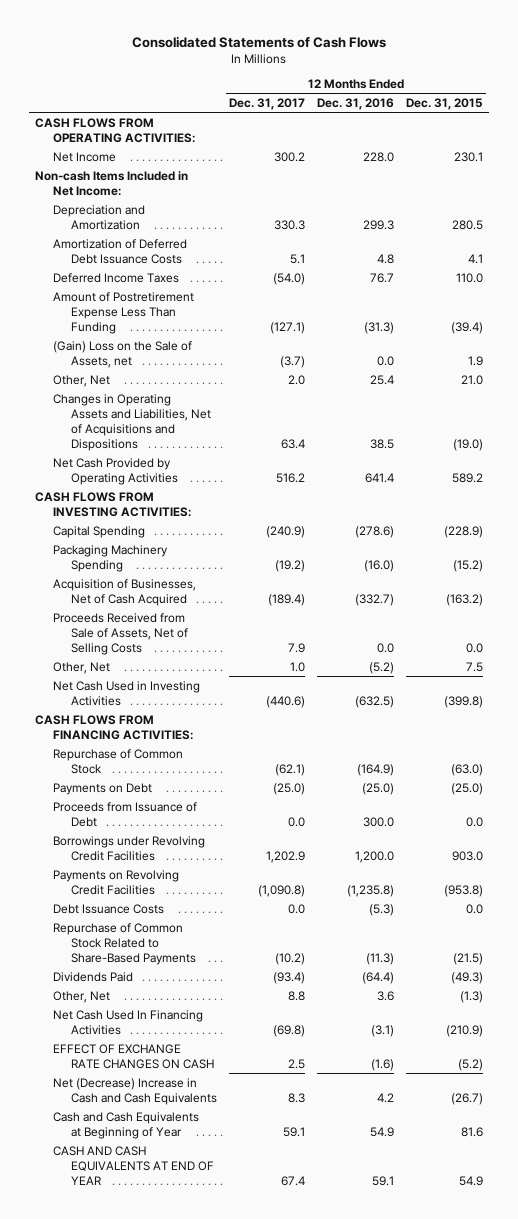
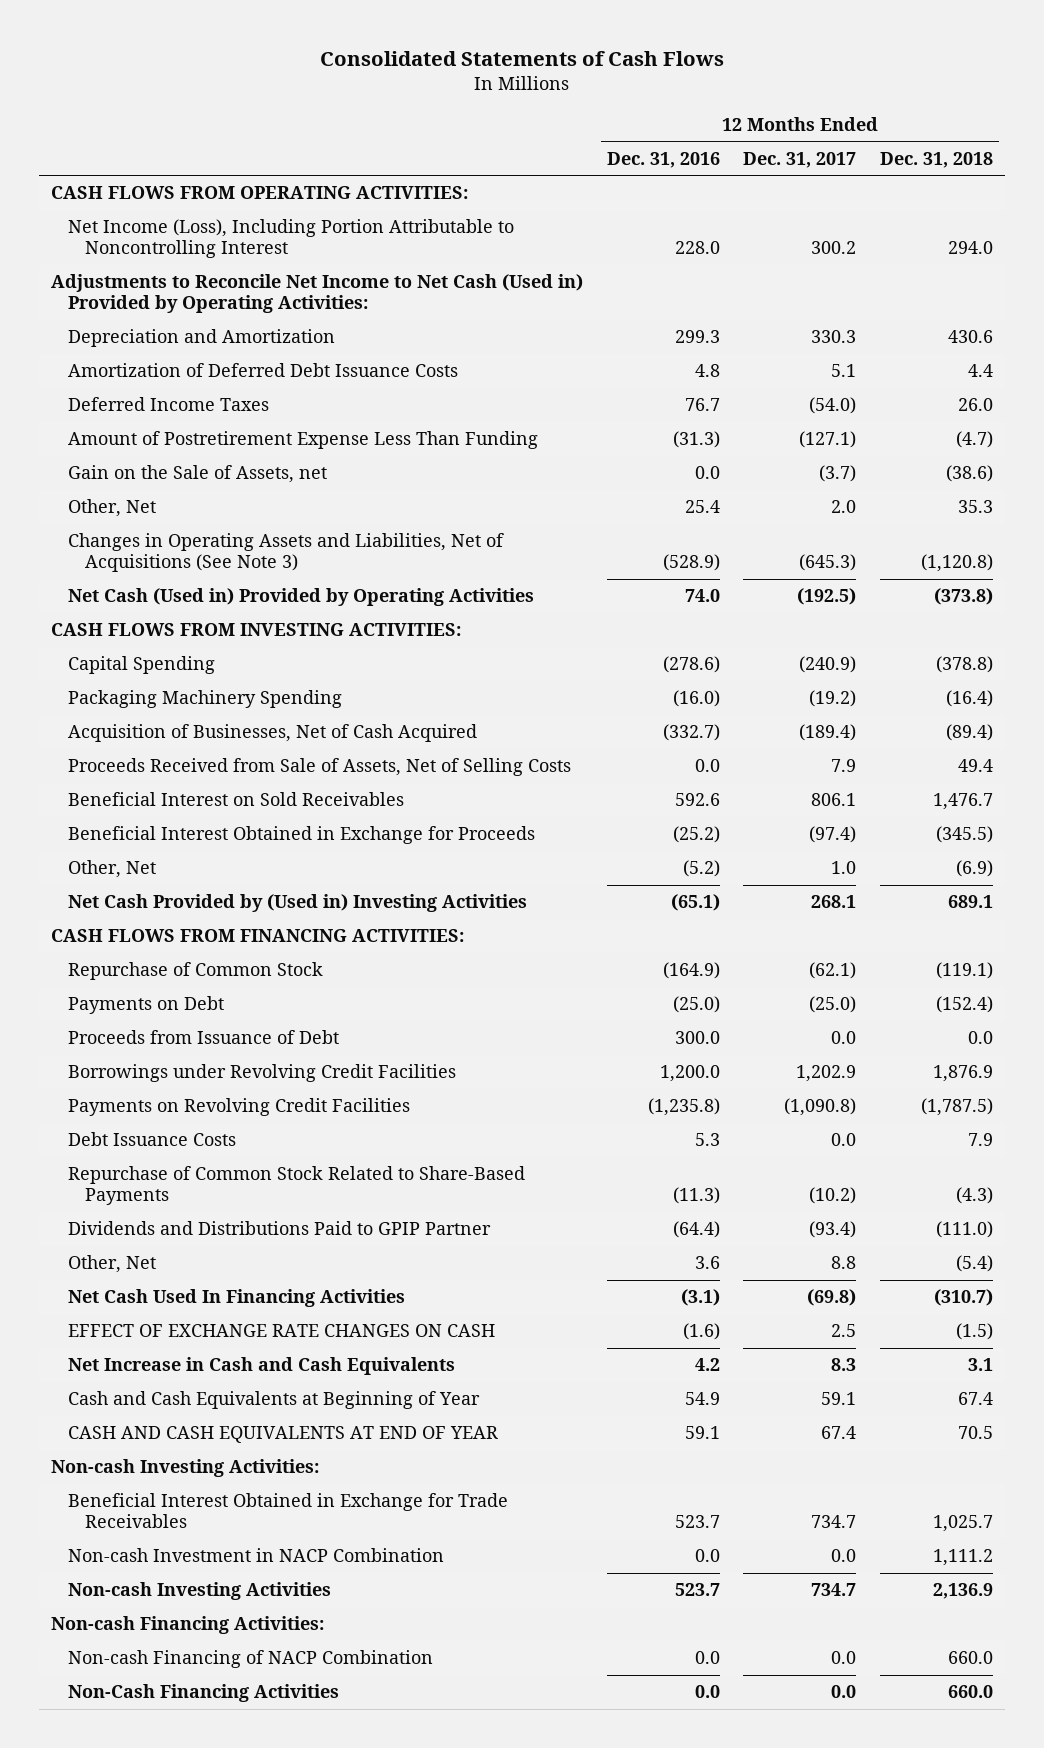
- | 12 Months Ended Dec. 31, 2017 | 12 Months Ended Dec. 31, 2016 | 12 Months Ended Dec. 31, 2015
+ | 12 Months Ended Dec. 31, 2016 | 12 Months Ended Dec. 31, 2017 | 12 Months Ended Dec. 31, 2018
- Net Income | 300.2 | 228.0 | 230.1
- Non-cash Items Included in Net Income:
+ Net Income (Loss), Including Portion Attributable to Noncontrolling Interest | 228.0 | 300.2 | 294.0
+ Adjustments to Reconcile Net Income to Net Cash (Used in) Provided by Operating Activities:
- (Gain) Loss on the Sale of Assets, net | (3.7) | 0.0 | 1.9
+ Gain on the Sale of Assets, net | 0.0 | (3.7) | (38.6)
- Changes in Operating Assets and Liabilities, Net of Acquisitions and Dispositions | 63.4 | 38.5 | (19.0)
- Net Cash Provided by Operating Activities | 516.2 | 641.4 | 589.2
+ Changes in Operating Assets and Liabilities, Net of Acquisitions (See Note 3) | (528.9) | (645.3) | (1,120.8)
+ Net Cash (Used in) Provided by Operating Activities | 74.0 | (192.5) | (373.8)
+ Beneficial Interest on Sold Receivables | 592.6 | 806.1 | 1,476.7
+ Beneficial Interest Obtained in Exchange for Proceeds | (25.2) | (97.4) | (345.5)
- Net Cash Used in Investing Activities | (440.6) | (632.5) | (399.8)
+ Net Cash Provided by (Used in) Investing Activities | (65.1) | 268.1 | 689.1
- Debt Issuance Costs | 0.0 | (5.3) | 0.0
+ Debt Issuance Costs | 5.3 | 0.0 | 7.9
- Dividends Paid | (93.4) | (64.4) | (49.3)
+ Dividends and Distributions Paid to GPIP Partner | (64.4) | (93.4) | (111.0)
- Net (Decrease) Increase in Cash and Cash Equivalents | 8.3 | 4.2 | (26.7)
+ Net Increase in Cash and Cash Equivalents | 4.2 | 8.3 | 3.1
+ Non-cash Investing Activities:
+ Beneficial Interest Obtained in Exchange for Trade Receivables | 523.7 | 734.7 | 1,025.7
+ Non-cash Investment in NACP Combination | 0.0 | 0.0 | 1,111.2
+ Non-cash Investing Activities | 523.7 | 734.7 | 2,136.9
+ Non-cash Financing Activities:
+ Non-cash Financing of NACP Combination | 0.0 | 0.0 | 660.0
+ Non-Cash Financing Activities | 0.0 | 0.0 | 660.0

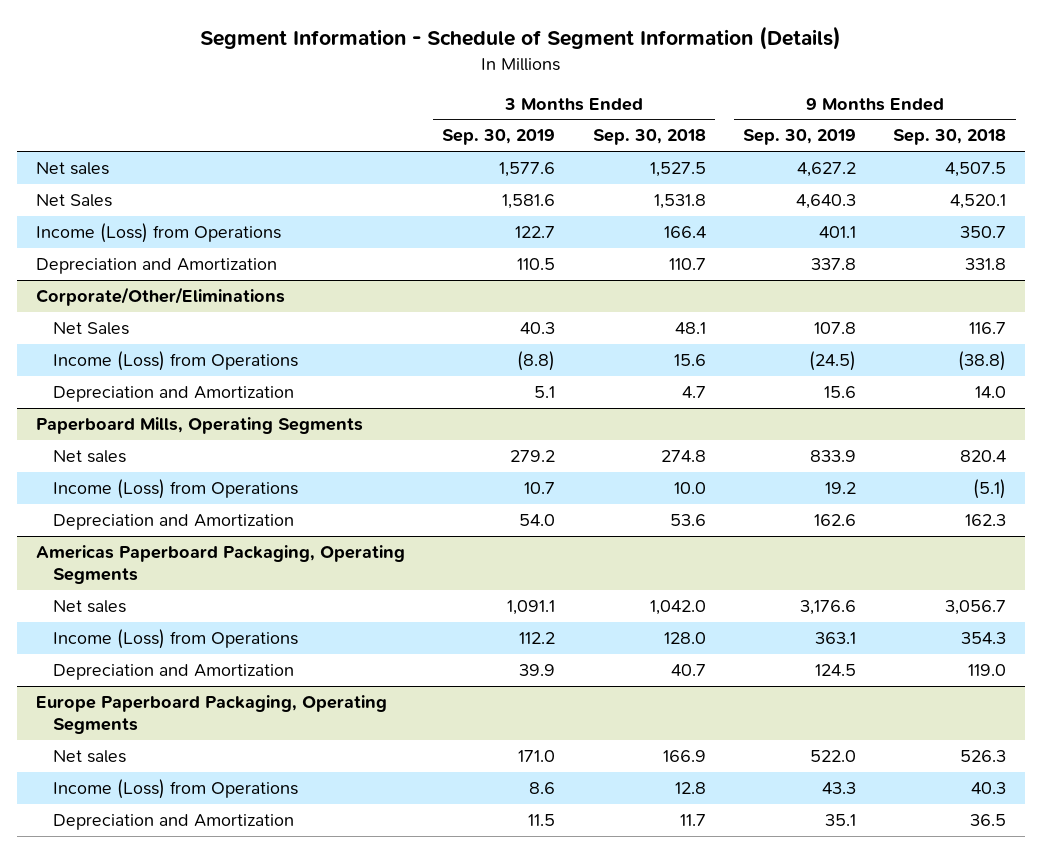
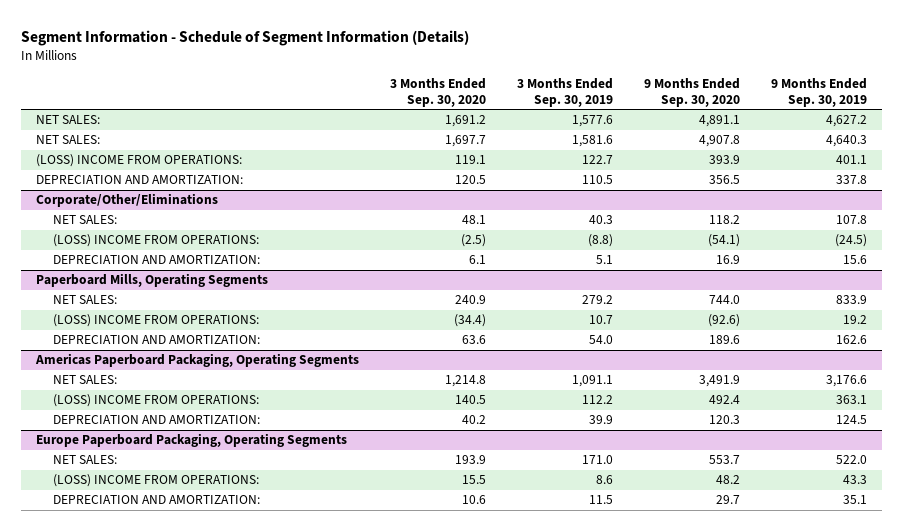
- | 3 Months Ended Sep. 30, 2019 | 3 Months Ended Sep. 30, 2018 | 9 Months Ended Sep. 30, 2019 | 9 Months Ended Sep. 30, 2018
+ | 3 Months Ended Sep. 30, 2020 | 3 Months Ended Sep. 30, 2019 | 9 Months Ended Sep. 30, 2020 | 9 Months Ended Sep. 30, 2019
- Net sales | 1,577.6 | 1,527.5 | 4,627.2 | 4,507.5
- Net Sales | 1,581.6 | 1,531.8 | 4,640.3 | 4,520.1
- Income (Loss) from Operations | 122.7 | 166.4 | 401.1 | 350.7
- Depreciation and Amortization | 110.5 | 110.7 | 337.8 | 331.8
+ NET SALES: | 1,691.2 | 1,577.6 | 4,891.1 | 4,627.2
+ NET SALES: | 1,697.7 | 1,581.6 | 4,907.8 | 4,640.3
+ (LOSS) INCOME FROM OPERATIONS: | 119.1 | 122.7 | 393.9 | 401.1
+ DEPRECIATION AND AMORTIZATION: | 120.5 | 110.5 | 356.5 | 337.8
@ Corporate/Other/Eliminations
- Net Sales | 40.3 | 48.1 | 107.8 | 116.7
- Income (Loss) from Operations | (8.8) | 15.6 | (24.5) | (38.8)
- Depreciation and Amortization | 5.1 | 4.7 | 15.6 | 14.0
+ NET SALES: | 48.1 | 40.3 | 118.2 | 107.8
+ (LOSS) INCOME FROM OPERATIONS: | (2.5) | (8.8) | (54.1) | (24.5)
+ DEPRECIATION AND AMORTIZATION: | 6.1 | 5.1 | 16.9 | 15.6
@ Paperboard Mills, Operating Segments
- Net sales | 279.2 | 274.8 | 833.9 | 820.4
- Income (Loss) from Operations | 10.7 | 10.0 | 19.2 | (5.1)
- Depreciation and Amortization | 54.0 | 53.6 | 162.6 | 162.3
+ NET SALES: | 240.9 | 279.2 | 744.0 | 833.9
+ (LOSS) INCOME FROM OPERATIONS: | (34.4) | 10.7 | (92.6) | 19.2
+ DEPRECIATION AND AMORTIZATION: | 63.6 | 54.0 | 189.6 | 162.6
@ Americas Paperboard Packaging, Operating Segments
- Net sales | 1,091.1 | 1,042.0 | 3,176.6 | 3,056.7
- Income (Loss) from Operations | 112.2 | 128.0 | 363.1 | 354.3
- Depreciation and Amortization | 39.9 | 40.7 | 124.5 | 119.0
+ NET SALES: | 1,214.8 | 1,091.1 | 3,491.9 | 3,176.6
+ (LOSS) INCOME FROM OPERATIONS: | 140.5 | 112.2 | 492.4 | 363.1
+ DEPRECIATION AND AMORTIZATION: | 40.2 | 39.9 | 120.3 | 124.5
@ Europe Paperboard Packaging, Operating Segments
- Net sales | 171.0 | 166.9 | 522.0 | 526.3
- Income (Loss) from Operations | 8.6 | 12.8 | 43.3 | 40.3
- Depreciation and Amortization | 11.5 | 11.7 | 35.1 | 36.5
+ NET SALES: | 193.9 | 171.0 | 553.7 | 522.0
+ (LOSS) INCOME FROM OPERATIONS: | 15.5 | 8.6 | 48.2 | 43.3
+ DEPRECIATION AND AMORTIZATION: | 10.6 | 11.5 | 29.7 | 35.1

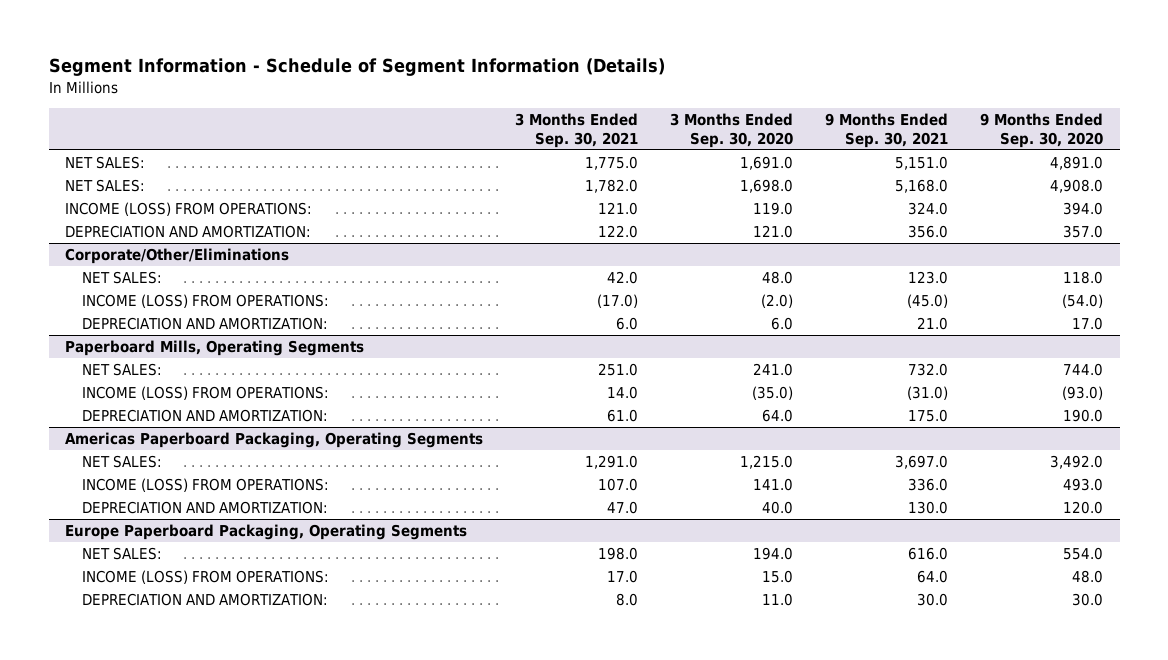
- | 3 Months Ended Sep. 30, 2020 | 3 Months Ended Sep. 30, 2019 | 9 Months Ended Sep. 30, 2020 | 9 Months Ended Sep. 30, 2019
+ | 3 Months Ended Sep. 30, 2021 | 3 Months Ended Sep. 30, 2020 | 9 Months Ended Sep. 30, 2021 | 9 Months Ended Sep. 30, 2020
- NET SALES: | 1,691.2 | 1,577.6 | 4,891.1 | 4,627.2
- NET SALES: | 1,697.7 | 1,581.6 | 4,907.8 | 4,640.3
- (LOSS) INCOME FROM OPERATIONS: | 119.1 | 122.7 | 393.9 | 401.1
- DEPRECIATION AND AMORTIZATION: | 120.5 | 110.5 | 356.5 | 337.8
+ NET SALES: | 1,775.0 | 1,691.0 | 5,151.0 | 4,891.0
+ NET SALES: | 1,782.0 | 1,698.0 | 5,168.0 | 4,908.0
+ INCOME (LOSS) FROM OPERATIONS: | 121.0 | 119.0 | 324.0 | 394.0
+ DEPRECIATION AND AMORTIZATION: | 122.0 | 121.0 | 356.0 | 357.0
@ Corporate/Other/Eliminations
- NET SALES: | 48.1 | 40.3 | 118.2 | 107.8
- (LOSS) INCOME FROM OPERATIONS: | (2.5) | (8.8) | (54.1) | (24.5)
- DEPRECIATION AND AMORTIZATION: | 6.1 | 5.1 | 16.9 | 15.6
+ NET SALES: | 42.0 | 48.0 | 123.0 | 118.0
+ INCOME (LOSS) FROM OPERATIONS: | (17.0) | (2.0) | (45.0) | (54.0)
+ DEPRECIATION AND AMORTIZATION: | 6.0 | 6.0 | 21.0 | 17.0
@ Paperboard Mills, Operating Segments
- NET SALES: | 240.9 | 279.2 | 744.0 | 833.9
- (LOSS) INCOME FROM OPERATIONS: | (34.4) | 10.7 | (92.6) | 19.2
- DEPRECIATION AND AMORTIZATION: | 63.6 | 54.0 | 189.6 | 162.6
+ NET SALES: | 251.0 | 241.0 | 732.0 | 744.0
+ INCOME (LOSS) FROM OPERATIONS: | 14.0 | (35.0) | (31.0) | (93.0)
+ DEPRECIATION AND AMORTIZATION: | 61.0 | 64.0 | 175.0 | 190.0
@ Americas Paperboard Packaging, Operating Segments
- NET SALES: | 1,214.8 | 1,091.1 | 3,491.9 | 3,176.6
- (LOSS) INCOME FROM OPERATIONS: | 140.5 | 112.2 | 492.4 | 363.1
- DEPRECIATION AND AMORTIZATION: | 40.2 | 39.9 | 120.3 | 124.5
+ NET SALES: | 1,291.0 | 1,215.0 | 3,697.0 | 3,492.0
+ INCOME (LOSS) FROM OPERATIONS: | 107.0 | 141.0 | 336.0 | 493.0
+ DEPRECIATION AND AMORTIZATION: | 47.0 | 40.0 | 130.0 | 120.0
@ Europe Paperboard Packaging, Operating Segments
- NET SALES: | 193.9 | 171.0 | 553.7 | 522.0
- (LOSS) INCOME FROM OPERATIONS: | 15.5 | 8.6 | 48.2 | 43.3
- DEPRECIATION AND AMORTIZATION: | 10.6 | 11.5 | 29.7 | 35.1
+ NET SALES: | 198.0 | 194.0 | 616.0 | 554.0
+ INCOME (LOSS) FROM OPERATIONS: | 17.0 | 15.0 | 64.0 | 48.0
+ DEPRECIATION AND AMORTIZATION: | 8.0 | 11.0 | 30.0 | 30.0

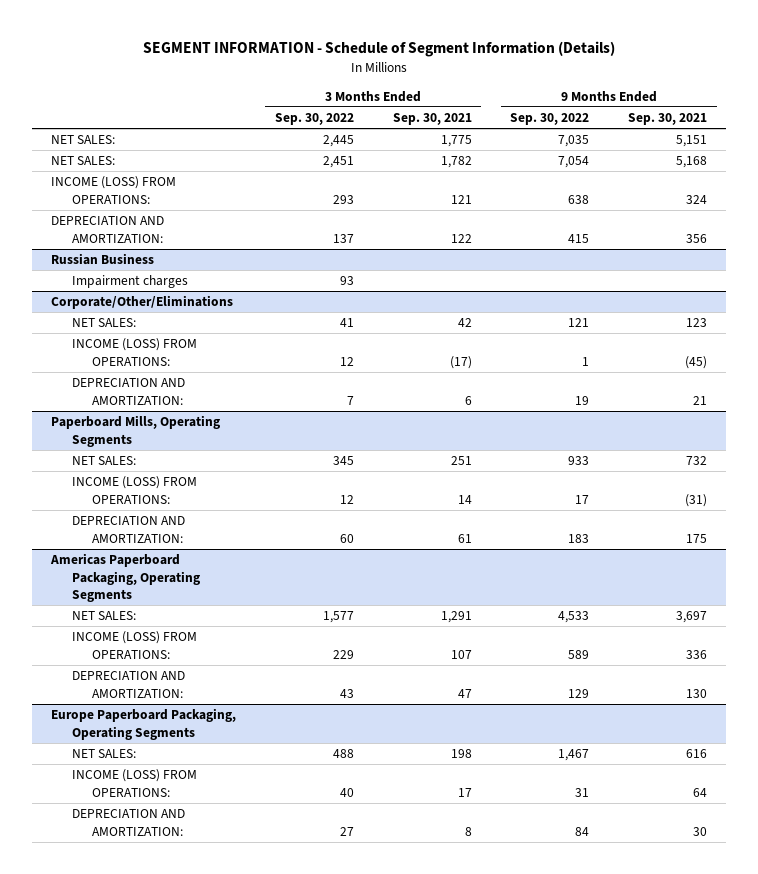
- Segment Information - Schedule of Segment Information (Details)
+ SEGMENT INFORMATION - Schedule of Segment Information (Details)
- | 3 Months Ended Sep. 30, 2021 | 3 Months Ended Sep. 30, 2020 | 9 Months Ended Sep. 30, 2021 | 9 Months Ended Sep. 30, 2020
+ | 3 Months Ended Sep. 30, 2022 | 3 Months Ended Sep. 30, 2021 | 9 Months Ended Sep. 30, 2022 | 9 Months Ended Sep. 30, 2021
- NET SALES: | 1,775.0 | 1,691.0 | 5,151.0 | 4,891.0
- NET SALES: | 1,782.0 | 1,698.0 | 5,168.0 | 4,908.0
- INCOME (LOSS) FROM OPERATIONS: | 121.0 | 119.0 | 324.0 | 394.0
- DEPRECIATION AND AMORTIZATION: | 122.0 | 121.0 | 356.0 | 357.0
+ NET SALES: | 2,445 | 1,775 | 7,035 | 5,151
+ NET SALES: | 2,451 | 1,782 | 7,054 | 5,168
+ INCOME (LOSS) FROM OPERATIONS: | 293 | 121 | 638 | 324
+ DEPRECIATION AND AMORTIZATION: | 137 | 122 | 415 | 356
+ Russian Business
+ Impairment charges | 93 | | |
@ Corporate/Other/Eliminations
- NET SALES: | 42.0 | 48.0 | 123.0 | 118.0
- INCOME (LOSS) FROM OPERATIONS: | (17.0) | (2.0) | (45.0) | (54.0)
- DEPRECIATION AND AMORTIZATION: | 6.0 | 6.0 | 21.0 | 17.0
+ NET SALES: | 41 | 42 | 121 | 123
+ INCOME (LOSS) FROM OPERATIONS: | 12 | (17) | 1 | (45)
+ DEPRECIATION AND AMORTIZATION: | 7 | 6 | 19 | 21
@ Paperboard Mills, Operating Segments
- NET SALES: | 251.0 | 241.0 | 732.0 | 744.0
- INCOME (LOSS) FROM OPERATIONS: | 14.0 | (35.0) | (31.0) | (93.0)
- DEPRECIATION AND AMORTIZATION: | 61.0 | 64.0 | 175.0 | 190.0
+ NET SALES: | 345 | 251 | 933 | 732
+ INCOME (LOSS) FROM OPERATIONS: | 12 | 14 | 17 | (31)
+ DEPRECIATION AND AMORTIZATION: | 60 | 61 | 183 | 175
@ Americas Paperboard Packaging, Operating Segments
- NET SALES: | 1,291.0 | 1,215.0 | 3,697.0 | 3,492.0
- INCOME (LOSS) FROM OPERATIONS: | 107.0 | 141.0 | 336.0 | 493.0
- DEPRECIATION AND AMORTIZATION: | 47.0 | 40.0 | 130.0 | 120.0
+ NET SALES: | 1,577 | 1,291 | 4,533 | 3,697
+ INCOME (LOSS) FROM OPERATIONS: | 229 | 107 | 589 | 336
+ DEPRECIATION AND AMORTIZATION: | 43 | 47 | 129 | 130
@ Europe Paperboard Packaging, Operating Segments
- NET SALES: | 198.0 | 194.0 | 616.0 | 554.0
- INCOME (LOSS) FROM OPERATIONS: | 17.0 | 15.0 | 64.0 | 48.0
- DEPRECIATION AND AMORTIZATION: | 8.0 | 11.0 | 30.0 | 30.0
+ NET SALES: | 488 | 198 | 1,467 | 616
+ INCOME (LOSS) FROM OPERATIONS: | 40 | 17 | 31 | 64
+ DEPRECIATION AND AMORTIZATION: | 27 | 8 | 84 | 30

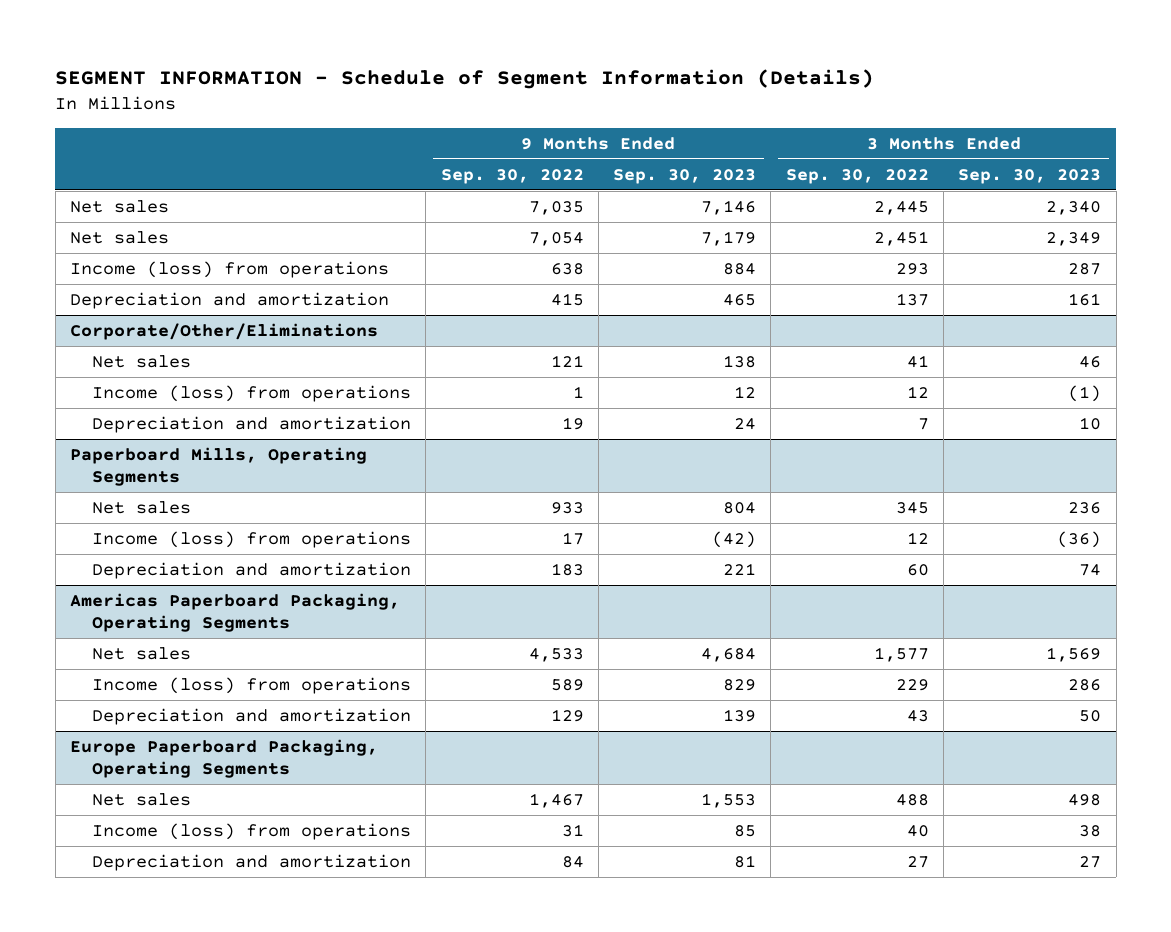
- | 3 Months Ended Sep. 30, 2022 | 3 Months Ended Sep. 30, 2021 | 9 Months Ended Sep. 30, 2022 | 9 Months Ended Sep. 30, 2021
+ | 9 Months Ended Sep. 30, 2022 | 9 Months Ended Sep. 30, 2023 | 3 Months Ended Sep. 30, 2022 | 3 Months Ended Sep. 30, 2023
- NET SALES: | 2,445 | 1,775 | 7,035 | 5,151
- NET SALES: | 2,451 | 1,782 | 7,054 | 5,168
- INCOME (LOSS) FROM OPERATIONS: | 293 | 121 | 638 | 324
- DEPRECIATION AND AMORTIZATION: | 137 | 122 | 415 | 356
- Russian Business
- Impairment charges | 93 | | |
+ Net sales | 7,035 | 7,146 | 2,445 | 2,340
+ Net sales | 7,054 | 7,179 | 2,451 | 2,349
+ Income (loss) from operations | 638 | 884 | 293 | 287
+ Depreciation and amortization | 415 | 465 | 137 | 161
@ Corporate/Other/Eliminations
- NET SALES: | 41 | 42 | 121 | 123
- INCOME (LOSS) FROM OPERATIONS: | 12 | (17) | 1 | (45)
- DEPRECIATION AND AMORTIZATION: | 7 | 6 | 19 | 21
+ Net sales | 121 | 138 | 41 | 46
+ Income (loss) from operations | 1 | 12 | 12 | (1)
+ Depreciation and amortization | 19 | 24 | 7 | 10
@ Paperboard Mills, Operating Segments
- NET SALES: | 345 | 251 | 933 | 732
- INCOME (LOSS) FROM OPERATIONS: | 12 | 14 | 17 | (31)
- DEPRECIATION AND AMORTIZATION: | 60 | 61 | 183 | 175
+ Net sales | 933 | 804 | 345 | 236
+ Income (loss) from operations | 17 | (42) | 12 | (36)
+ Depreciation and amortization | 183 | 221 | 60 | 74
@ Americas Paperboard Packaging, Operating Segments
- NET SALES: | 1,577 | 1,291 | 4,533 | 3,697
- INCOME (LOSS) FROM OPERATIONS: | 229 | 107 | 589 | 336
- DEPRECIATION AND AMORTIZATION: | 43 | 47 | 129 | 130
+ Net sales | 4,533 | 4,684 | 1,577 | 1,569
+ Income (loss) from operations | 589 | 829 | 229 | 286
+ Depreciation and amortization | 129 | 139 | 43 | 50
@ Europe Paperboard Packaging, Operating Segments
- NET SALES: | 488 | 198 | 1,467 | 616
- INCOME (LOSS) FROM OPERATIONS: | 40 | 17 | 31 | 64
- DEPRECIATION AND AMORTIZATION: | 27 | 8 | 84 | 30
+ Net sales | 1,467 | 1,553 | 488 | 498
+ Income (loss) from operations | 31 | 85 | 40 | 38
+ Depreciation and amortization | 84 | 81 | 27 | 27

